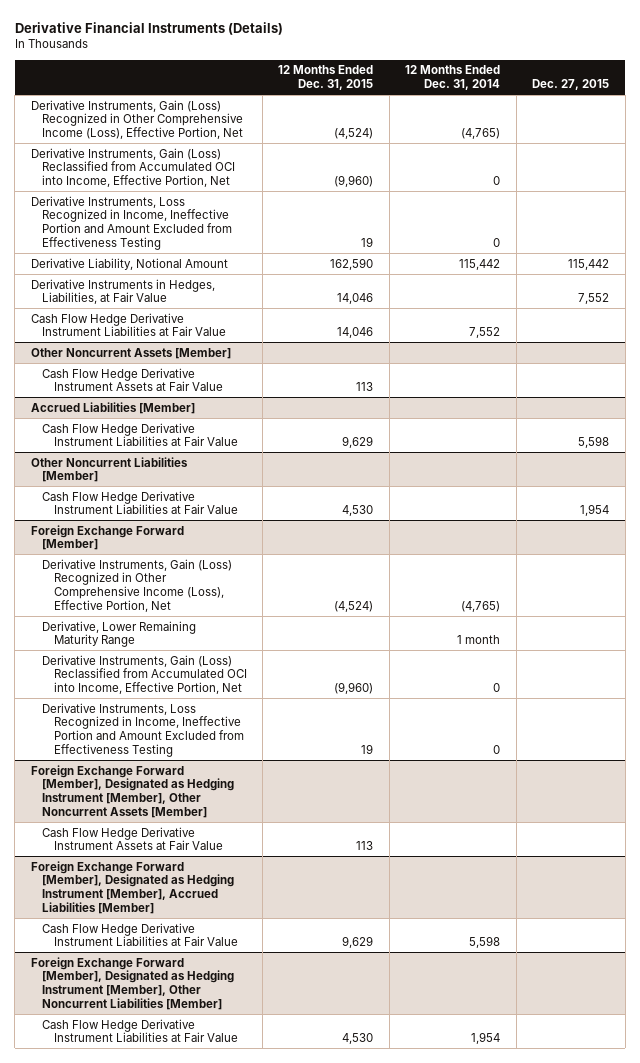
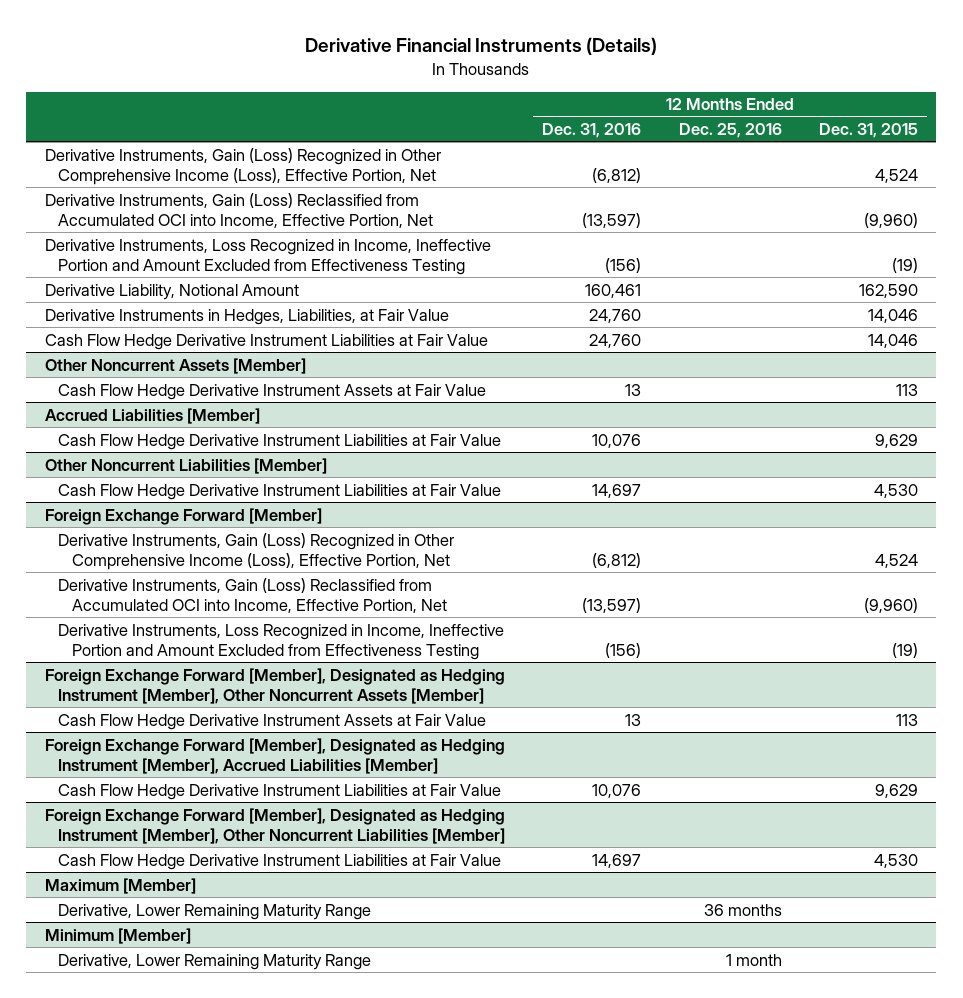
- | 12 Months Ended Dec. 31, 2015 | 12 Months Ended Dec. 31, 2014 | Dec. 27, 2015
+ | 12 Months Ended Dec. 31, 2016 | 12 Months Ended Dec. 25, 2016 | 12 Months Ended Dec. 31, 2015
- Derivative Instruments, Gain (Loss) Recognized in Other Comprehensive Income (Loss), Effective Portion, Net | (4,524) | (4,765) |
+ Derivative Instruments, Gain (Loss) Recognized in Other Comprehensive Income (Loss), Effective Portion, Net | (6,812) | | 4,524
- Derivative Instruments, Loss Recognized in Income, Ineffective Portion and Amount Excluded from Effectiveness Testing | 19 | 0 |
+ Derivative Instruments, Loss Recognized in Income, Ineffective Portion and Amount Excluded from Effectiveness Testing | (156) | | (19)
@ Foreign Exchange Forward [Member]
- Derivative Instruments, Gain (Loss) Recognized in Other Comprehensive Income (Loss), Effective Portion, Net | (4,524) | (4,765) |
- Derivative, Lower Remaining Maturity Range | | 1 month |
+ Derivative Instruments, Gain (Loss) Recognized in Other Comprehensive Income (Loss), Effective Portion, Net | (6,812) | | 4,524
- Derivative Instruments, Loss Recognized in Income, Ineffective Portion and Amount Excluded from Effectiveness Testing | 19 | 0 |
+ Derivative Instruments, Loss Recognized in Income, Ineffective Portion and Amount Excluded from Effectiveness Testing | (156) | | (19)
+ Maximum [Member]
+ Derivative, Lower Remaining Maturity Range | | 36 months |
+ Minimum [Member]
+ Derivative, Lower Remaining Maturity Range | | 1 month |

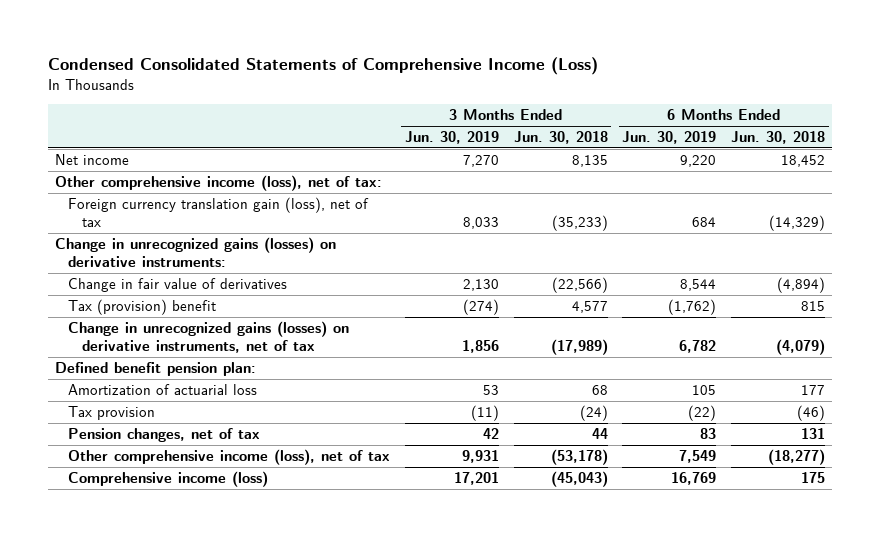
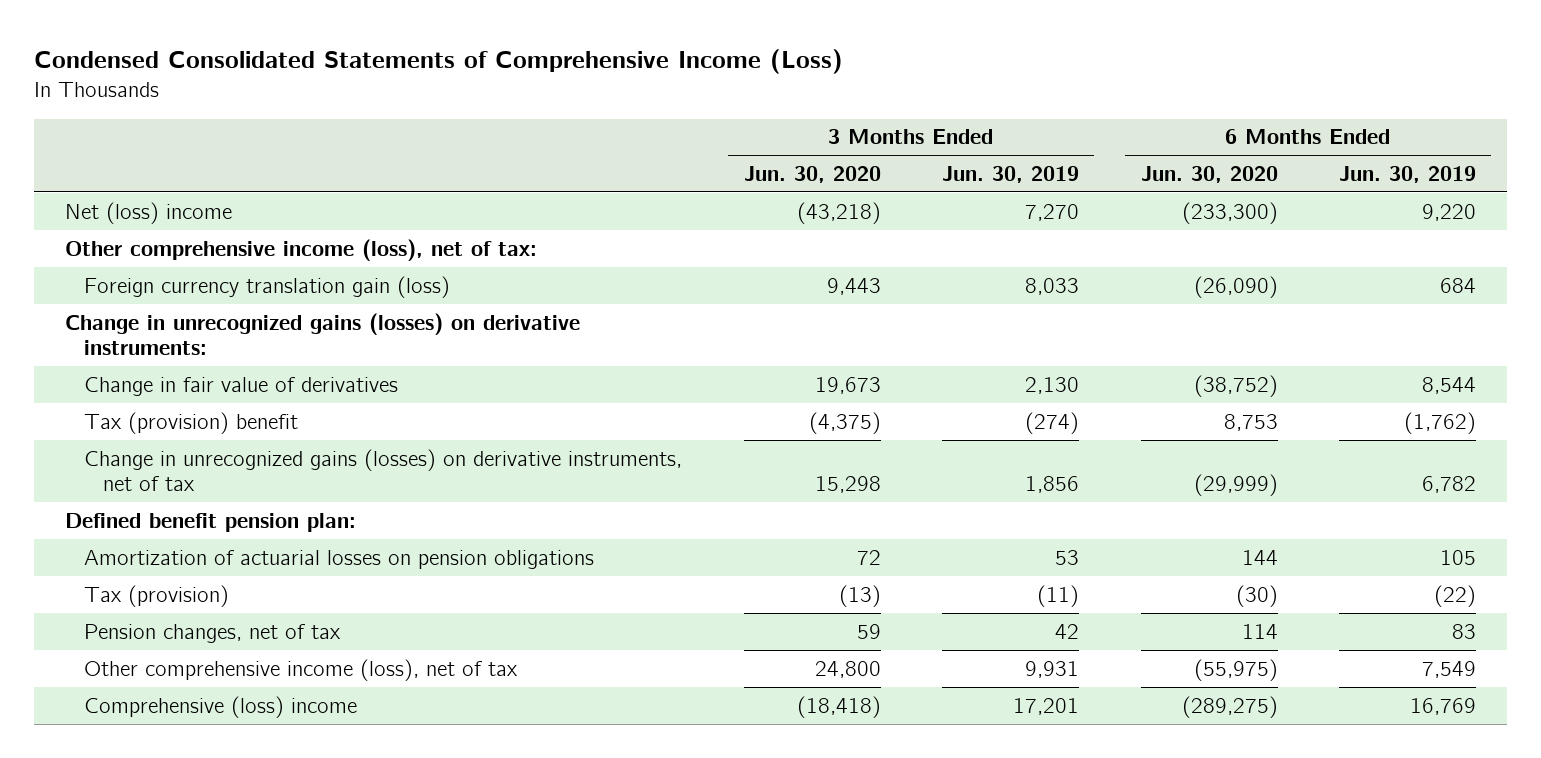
- | 3 Months Ended Jun. 30, 2019 | 3 Months Ended Jun. 30, 2018 | 6 Months Ended Jun. 30, 2019 | 6 Months Ended Jun. 30, 2018
+ | 3 Months Ended Jun. 30, 2020 | 3 Months Ended Jun. 30, 2019 | 6 Months Ended Jun. 30, 2020 | 6 Months Ended Jun. 30, 2019
- Net income | 7,270 | 8,135 | 9,220 | 18,452
+ Net (loss) income | (43,218) | 7,270 | (233,300) | 9,220
- Foreign currency translation gain (loss), net of tax | 8,033 | (35,233) | 684 | (14,329)
+ Foreign currency translation gain (loss) | 9,443 | 8,033 | (26,090) | 684
- Amortization of actuarial loss | 53 | 68 | 105 | 177
- Tax provision | (11) | (24) | (22) | (46)
+ Amortization of actuarial losses on pension obligations | 72 | 53 | 144 | 105
+ Tax (provision) | (13) | (11) | (30) | (22)
- Comprehensive income (loss) | 17,201 | (45,043) | 16,769 | 175
+ Comprehensive (loss) income | (18,418) | 17,201 | (289,275) | 16,769

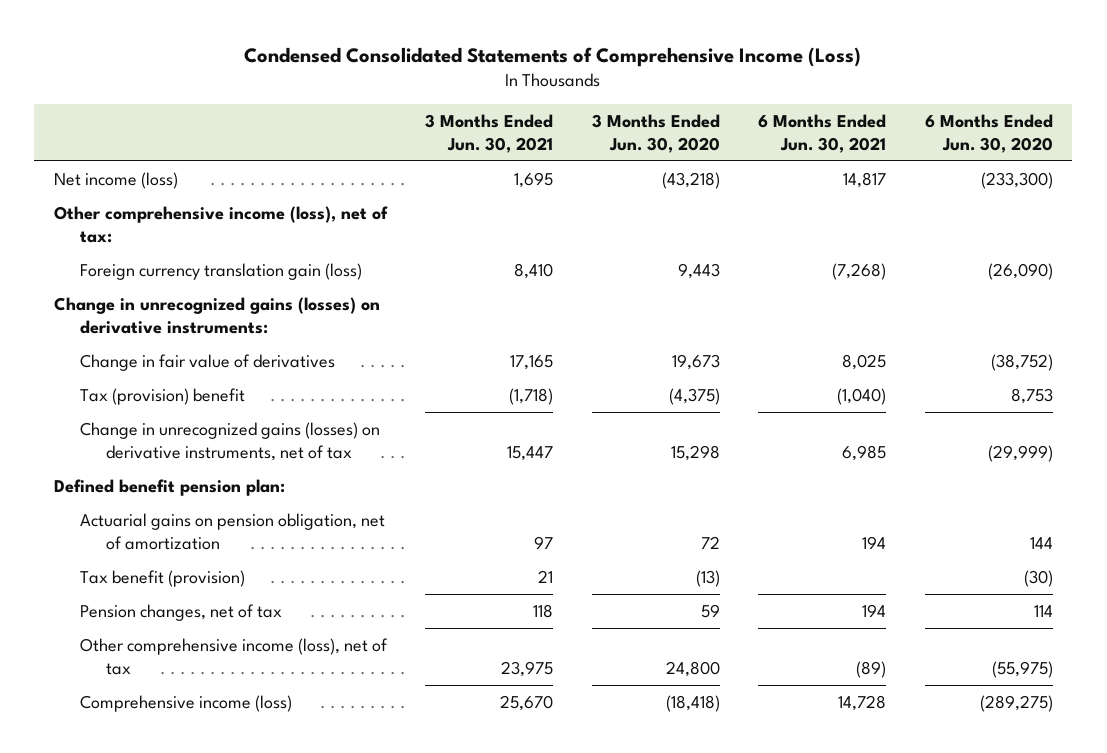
- | 3 Months Ended Jun. 30, 2020 | 3 Months Ended Jun. 30, 2019 | 6 Months Ended Jun. 30, 2020 | 6 Months Ended Jun. 30, 2019
+ | 3 Months Ended Jun. 30, 2021 | 3 Months Ended Jun. 30, 2020 | 6 Months Ended Jun. 30, 2021 | 6 Months Ended Jun. 30, 2020
- Net (loss) income | (43,218) | 7,270 | (233,300) | 9,220
+ Net income (loss) | 1,695 | (43,218) | 14,817 | (233,300)
- Amortization of actuarial losses on pension obligations | 72 | 53 | 144 | 105
- Tax (provision) | (13) | (11) | (30) | (22)
+ Actuarial gains on pension obligation, net of amortization | 97 | 72 | 194 | 144
+ Tax benefit (provision) | 21 | (13) | | (30)
- Comprehensive (loss) income | (18,418) | 17,201 | (289,275) | 16,769
+ Comprehensive income (loss) | 25,670 | (18,418) | 14,728 | (289,275)

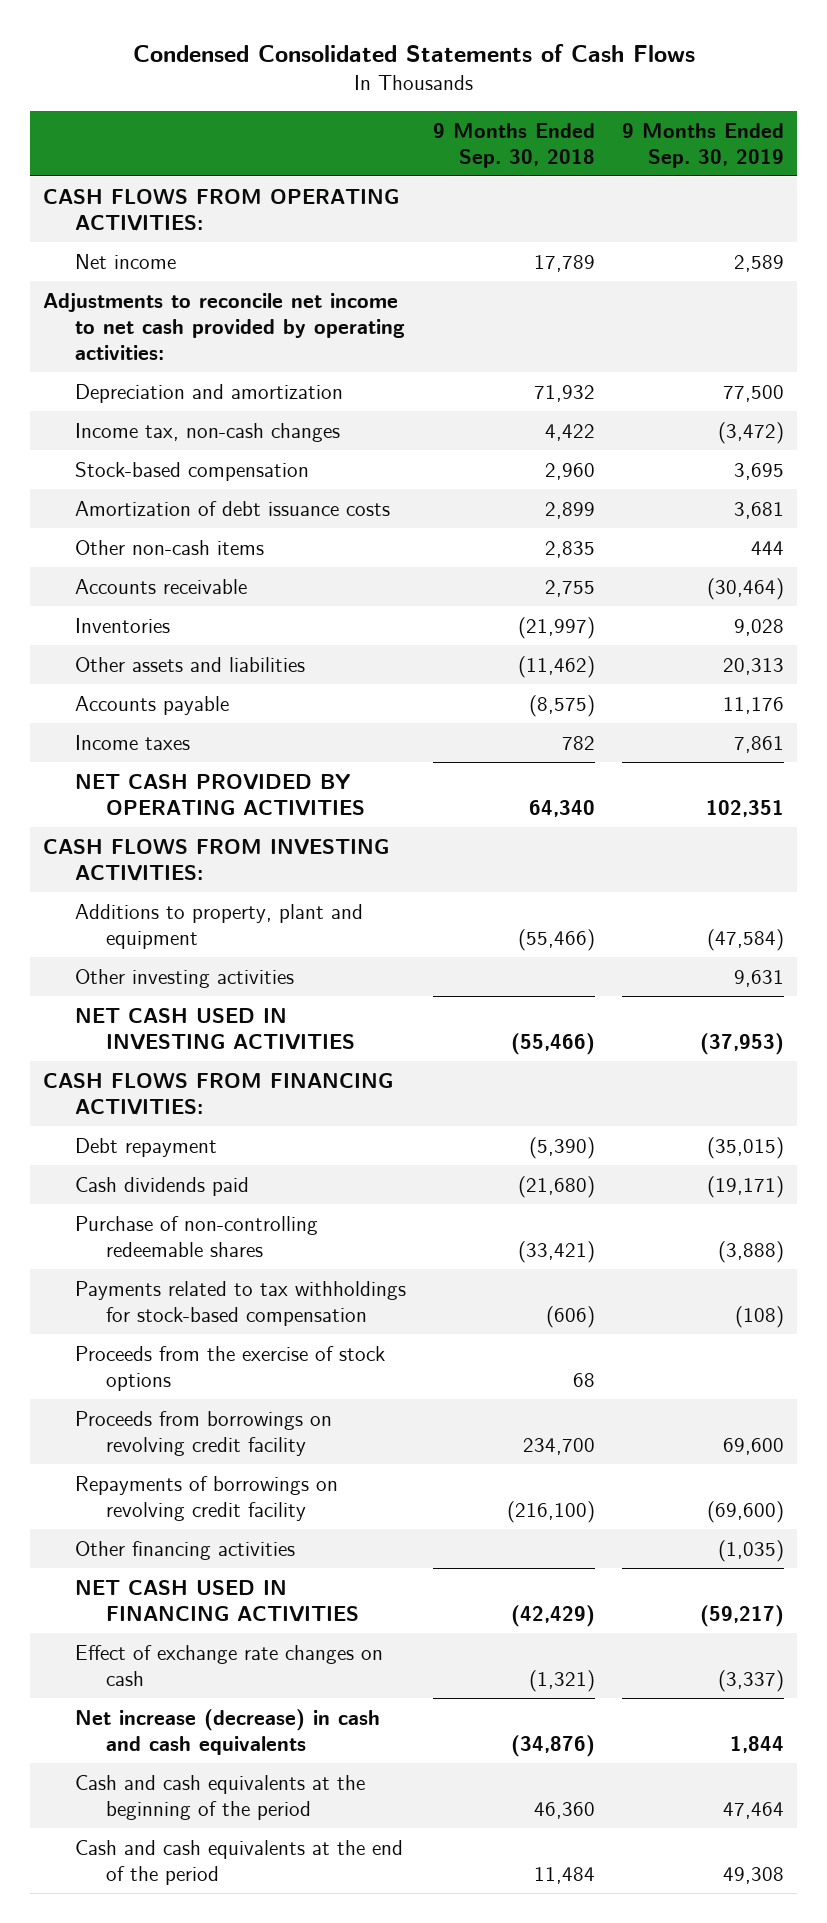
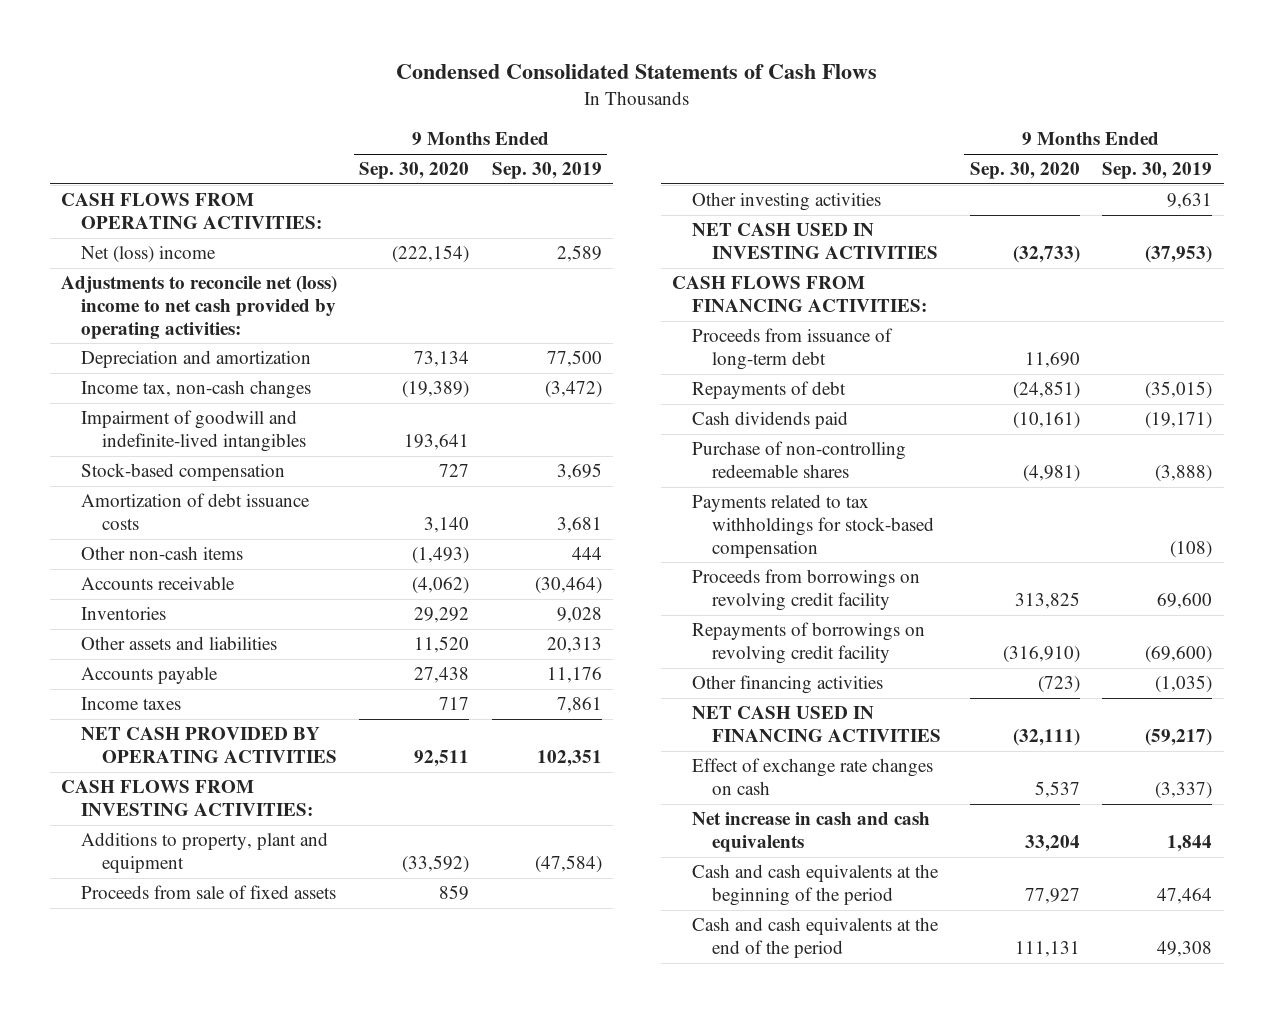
- | 9 Months Ended Sep. 30, 2018 | 9 Months Ended Sep. 30, 2019
+ | 9 Months Ended Sep. 30, 2020 | 9 Months Ended Sep. 30, 2019
- Net income | 17,789 | 2,589
- Adjustments to reconcile net income to net cash provided by operating activities:
+ Net (loss) income | (222,154) | 2,589
+ Adjustments to reconcile net (loss) income to net cash provided by operating activities:
+ Impairment of goodwill and indefinite-lived intangibles | 193,641 |
+ Proceeds from sale of fixed assets | 859 |
- Debt repayment | (5,390) | (35,015)
+ Proceeds from issuance of long-term debt | 11,690 |
+ Repayments of debt | (24,851) | (35,015)
- Proceeds from the exercise of stock options | 68 |
- Net increase (decrease) in cash and cash equivalents | (34,876) | 1,844
+ Net increase in cash and cash equivalents | 33,204 | 1,844

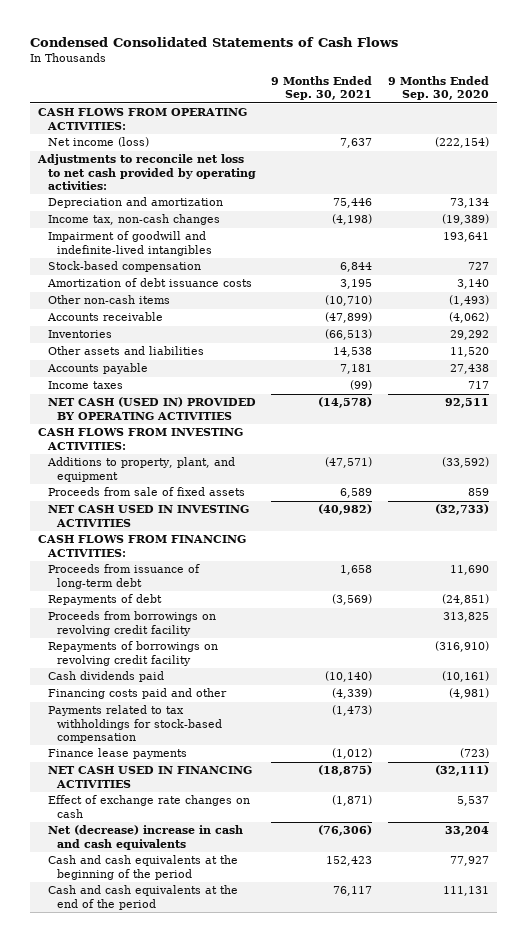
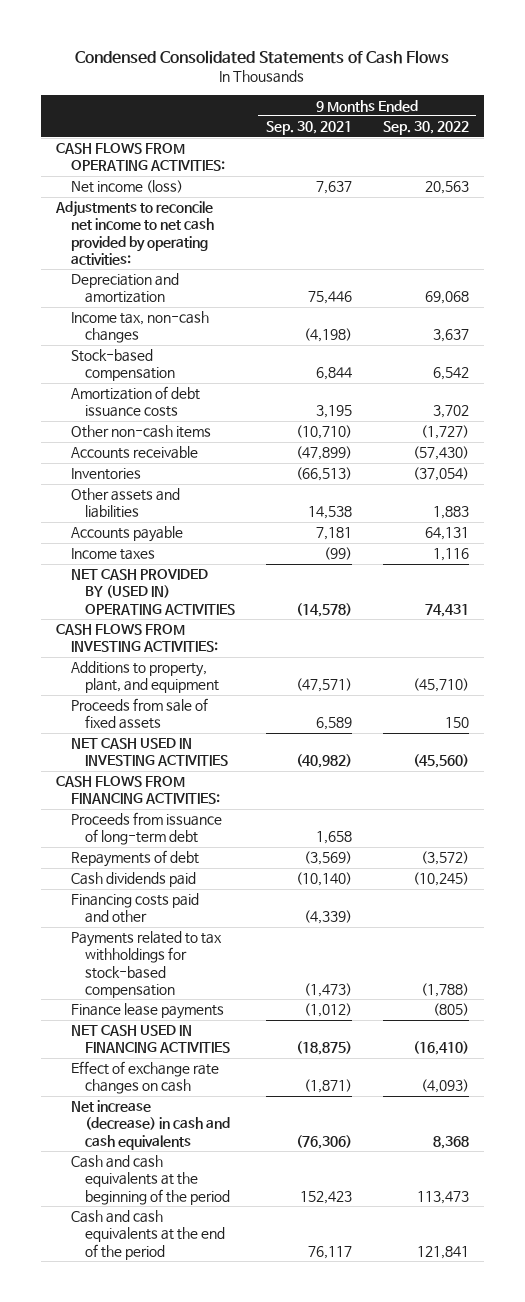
- | 9 Months Ended Sep. 30, 2021 | 9 Months Ended Sep. 30, 2020
+ | 9 Months Ended Sep. 30, 2021 | 9 Months Ended Sep. 30, 2022
- Adjustments to reconcile net loss to net cash provided by operating activities:
+ Adjustments to reconcile net income to net cash provided by operating activities:
- Impairment of goodwill and indefinite-lived intangibles | | 193,641
- NET CASH (USED IN) PROVIDED BY OPERATING ACTIVITIES | (14,578) | 92,511
+ NET CASH PROVIDED BY (USED IN) OPERATING ACTIVITIES | (14,578) | 74,431
- Proceeds from borrowings on revolving credit facility | | 313,825
- Repayments of borrowings on revolving credit facility | | (316,910)
- Net (decrease) increase in cash and cash equivalents | (76,306) | 33,204
+ Net increase (decrease) in cash and cash equivalents | (76,306) | 8,368

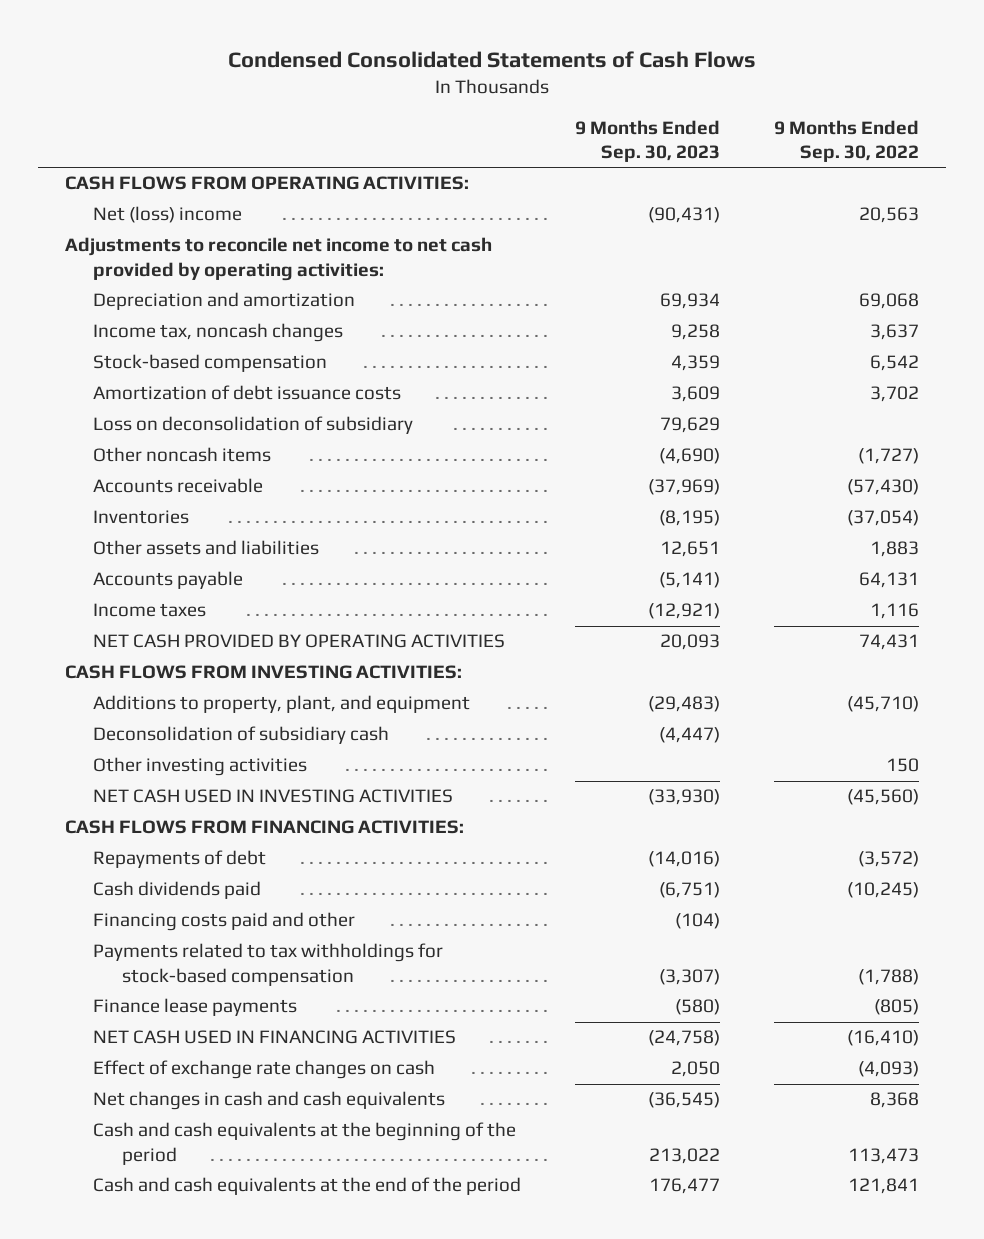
- | 9 Months Ended Sep. 30, 2021 | 9 Months Ended Sep. 30, 2022
+ | 9 Months Ended Sep. 30, 2023 | 9 Months Ended Sep. 30, 2022
- Net income (loss) | 7,637 | 20,563
+ Net (loss) income | (90,431) | 20,563
- Income tax, non-cash changes | (4,198) | 3,637
+ Income tax, noncash changes | 9,258 | 3,637
- Other non-cash items | (10,710) | (1,727)
+ Loss on deconsolidation of subsidiary | 79,629 |
+ Other noncash items | (4,690) | (1,727)
- NET CASH PROVIDED BY (USED IN) OPERATING ACTIVITIES | (14,578) | 74,431
+ NET CASH PROVIDED BY OPERATING ACTIVITIES | 20,093 | 74,431
- Proceeds from sale of fixed assets | 6,589 | 150
+ Deconsolidation of subsidiary cash | (4,447) |
+ Other investing activities | | 150
- Proceeds from issuance of long-term debt | 1,658 |
- Net increase (decrease) in cash and cash equivalents | (76,306) | 8,368
+ Net changes in cash and cash equivalents | (36,545) | 8,368

